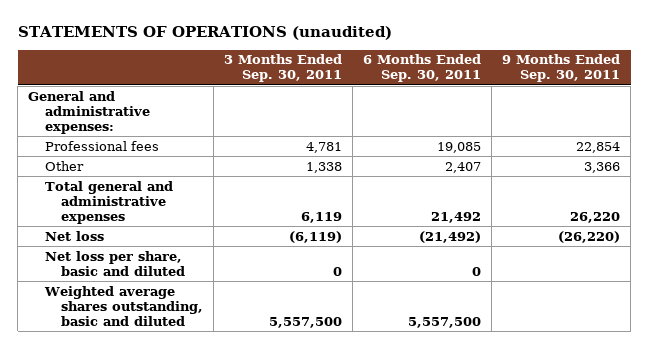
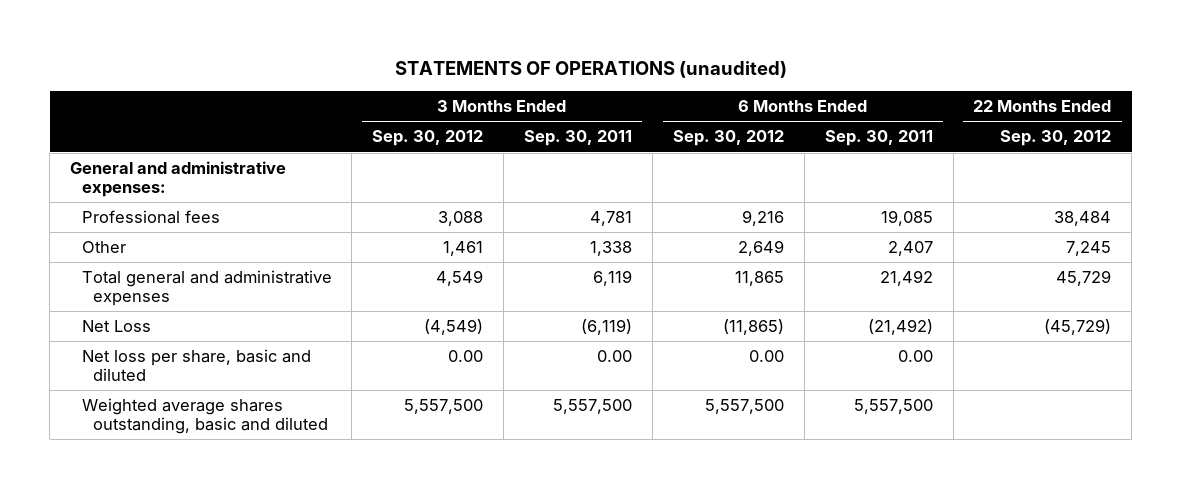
- | 3 Months Ended Sep. 30, 2011 | 6 Months Ended Sep. 30, 2011 | 9 Months Ended Sep. 30, 2011
+ | 3 Months Ended Sep. 30, 2012 | 3 Months Ended Sep. 30, 2011 | 6 Months Ended Sep. 30, 2012 | 6 Months Ended Sep. 30, 2011 | 22 Months Ended Sep. 30, 2012
- Net loss | (6,119) | (21,492) | (26,220)
- Net loss per share, basic and diluted | 0 | 0 |
+ Net Loss | (4,549) | (6,119) | (11,865) | (21,492) | (45,729)
+ Net loss per share, basic and diluted | 0.00 | 0.00 | 0.00 | 0.00 |

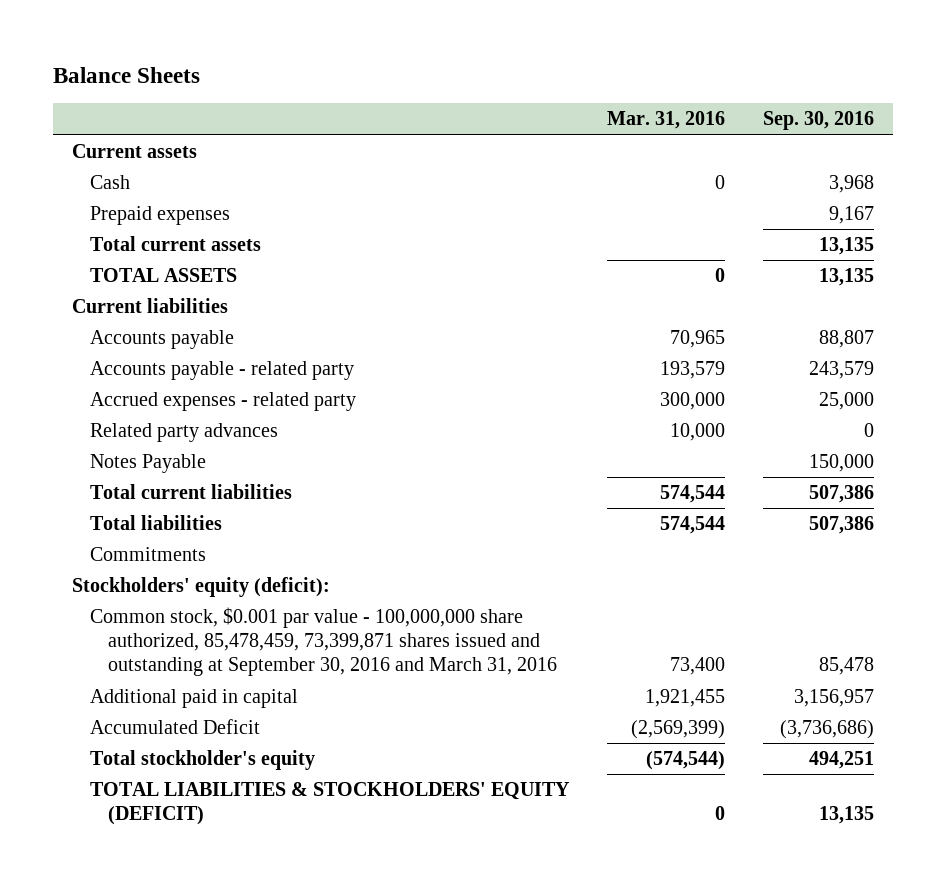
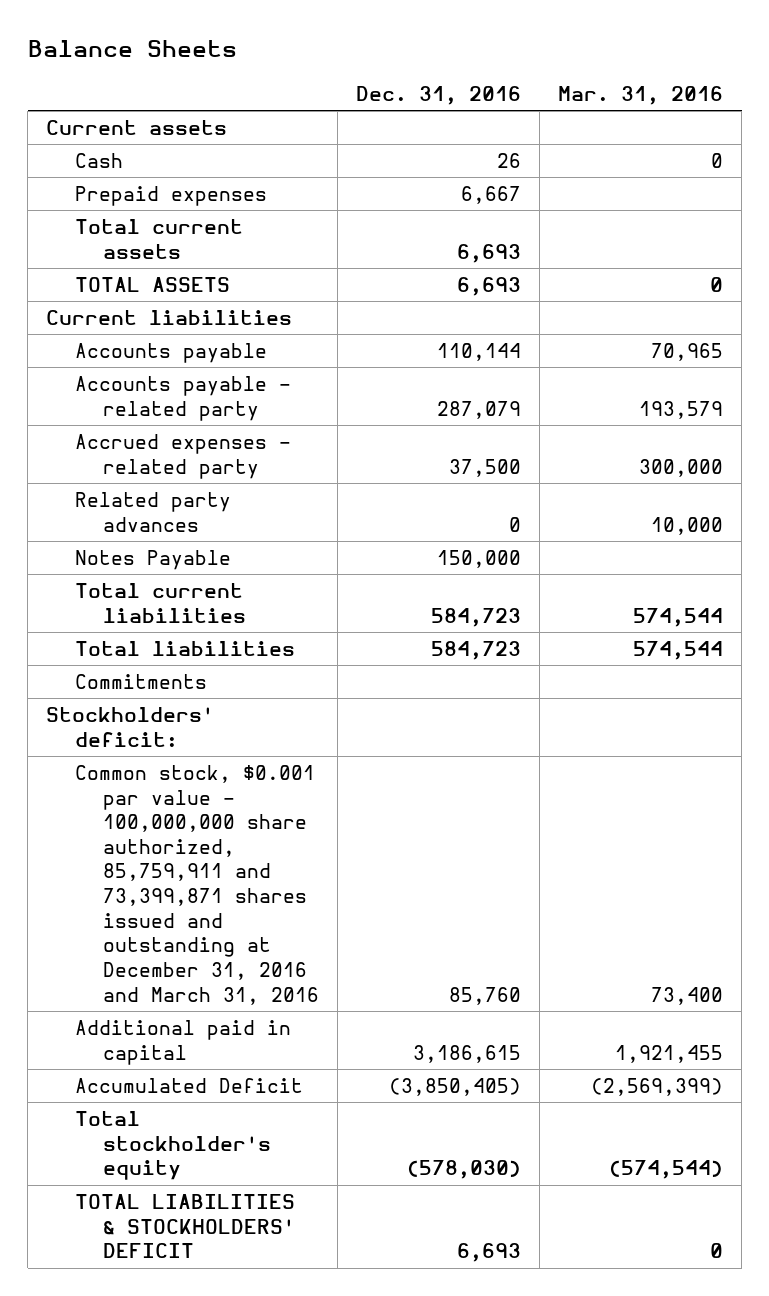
- | Mar. 31, 2016 | Sep. 30, 2016
+ | Dec. 31, 2016 | Mar. 31, 2016
- Stockholders' equity (deficit):
- Common stock, $0.001 par value - 100,000,000 share authorized, 85,478,459, 73,399,871 shares issued and outstanding at September 30, 2016 and March 31, 2016 | 73,400 | 85,478
+ Stockholders' deficit:
+ Common stock, $0.001 par value - 100,000,000 share authorized, 85,759,911 and 73,399,871 shares issued and outstanding at December 31, 2016 and March 31, 2016 | 85,760 | 73,400
- TOTAL LIABILITIES & STOCKHOLDERS' EQUITY (DEFICIT) | 0 | 13,135
+ TOTAL LIABILITIES & STOCKHOLDERS' DEFICIT | 6,693 | 0

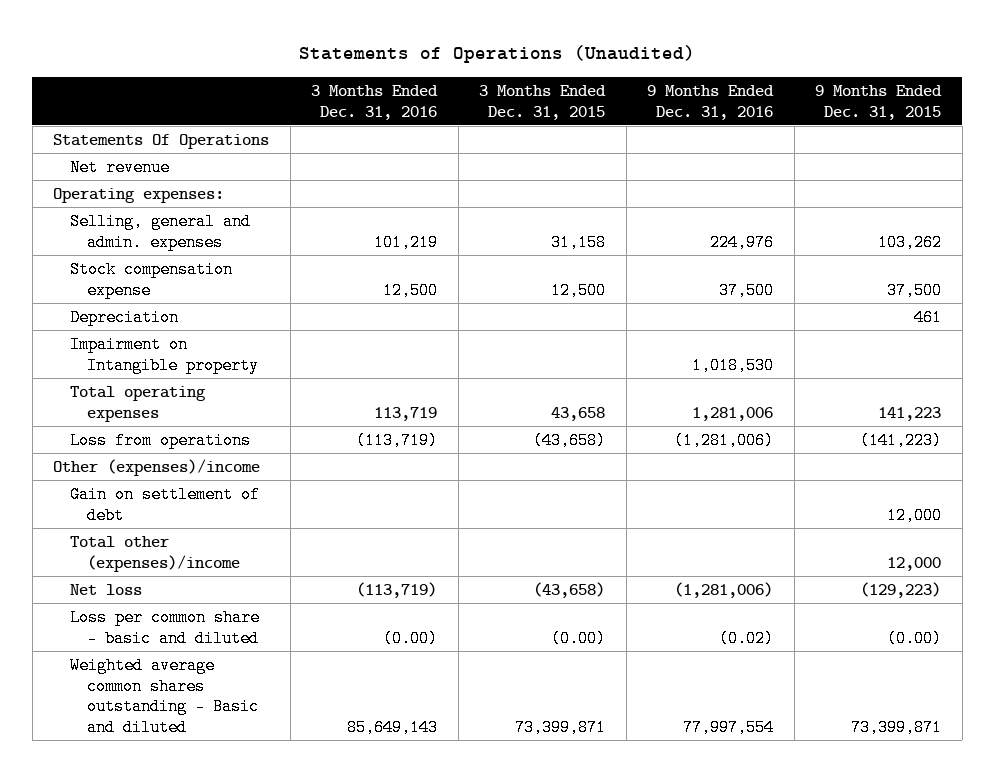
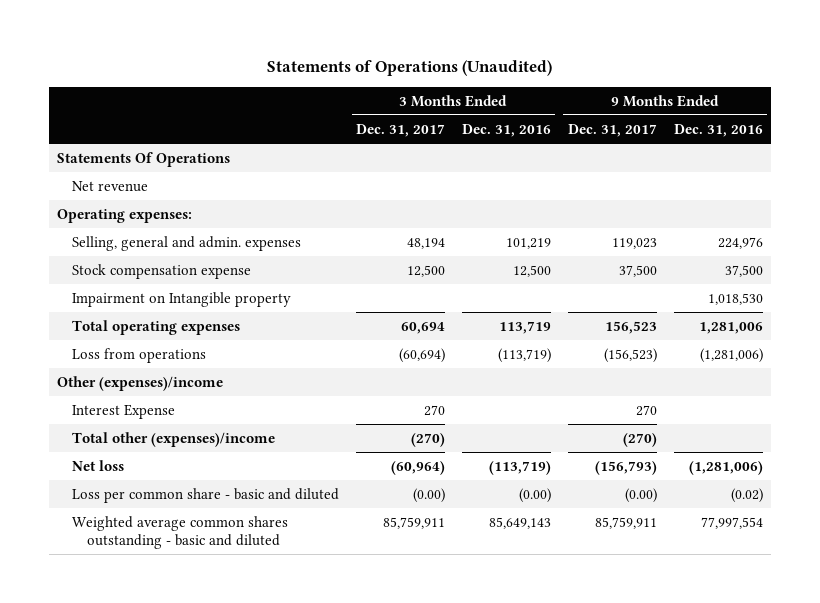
- | 3 Months Ended Dec. 31, 2016 | 3 Months Ended Dec. 31, 2015 | 9 Months Ended Dec. 31, 2016 | 9 Months Ended Dec. 31, 2015
+ | 3 Months Ended Dec. 31, 2017 | 3 Months Ended Dec. 31, 2016 | 9 Months Ended Dec. 31, 2017 | 9 Months Ended Dec. 31, 2016
- Depreciation | | | | 461
- Gain on settlement of debt | | | | 12,000
+ Interest Expense | 270 | | 270 |
- Weighted average common shares outstanding - Basic and diluted | 85,649,143 | 73,399,871 | 77,997,554 | 73,399,871
+ Weighted average common shares outstanding - basic and diluted | 85,759,911 | 85,649,143 | 85,759,911 | 77,997,554

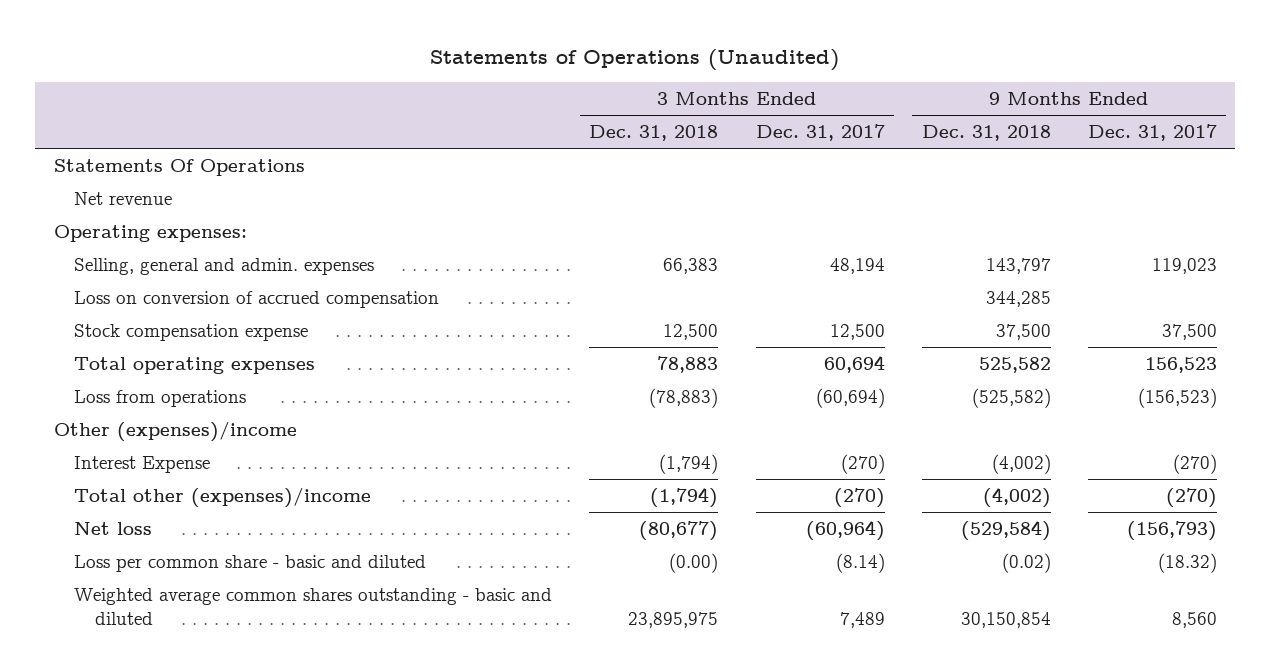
- | 3 Months Ended Dec. 31, 2017 | 3 Months Ended Dec. 31, 2016 | 9 Months Ended Dec. 31, 2017 | 9 Months Ended Dec. 31, 2016
+ | 3 Months Ended Dec. 31, 2018 | 3 Months Ended Dec. 31, 2017 | 9 Months Ended Dec. 31, 2018 | 9 Months Ended Dec. 31, 2017
+ Loss on conversion of accrued compensation | | | 344,285 |
- Impairment on Intangible property | | | | 1,018,530
- Interest Expense | 270 | | 270 |
+ Interest Expense | (1,794) | (270) | (4,002) | (270)
- Loss per common share - basic and diluted | (0.00) | (0.00) | (0.00) | (0.02)
- Weighted average common shares outstanding - basic and diluted | 85,759,911 | 85,649,143 | 85,759,911 | 77,997,554
+ Loss per common share - basic and diluted | (0.00) | (8.14) | (0.02) | (18.32)
+ Weighted average common shares outstanding - basic and diluted | 23,895,975 | 7,489 | 30,150,854 | 8,560

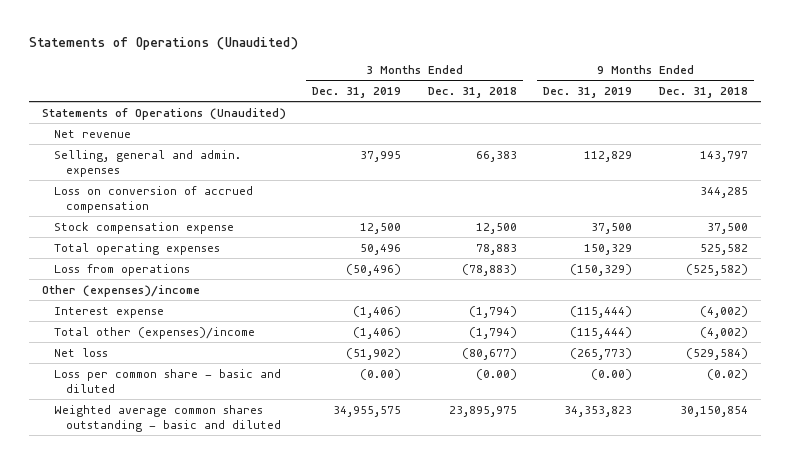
- | 3 Months Ended Dec. 31, 2018 | 3 Months Ended Dec. 31, 2017 | 9 Months Ended Dec. 31, 2018 | 9 Months Ended Dec. 31, 2017
+ | 3 Months Ended Dec. 31, 2019 | 3 Months Ended Dec. 31, 2018 | 9 Months Ended Dec. 31, 2019 | 9 Months Ended Dec. 31, 2018
- Statements Of Operations
+ Statements of Operations (Unaudited)
- Operating expenses:
- Interest Expense | (1,794) | (270) | (4,002) | (270)
+ Interest expense | (1,406) | (1,794) | (115,444) | (4,002)

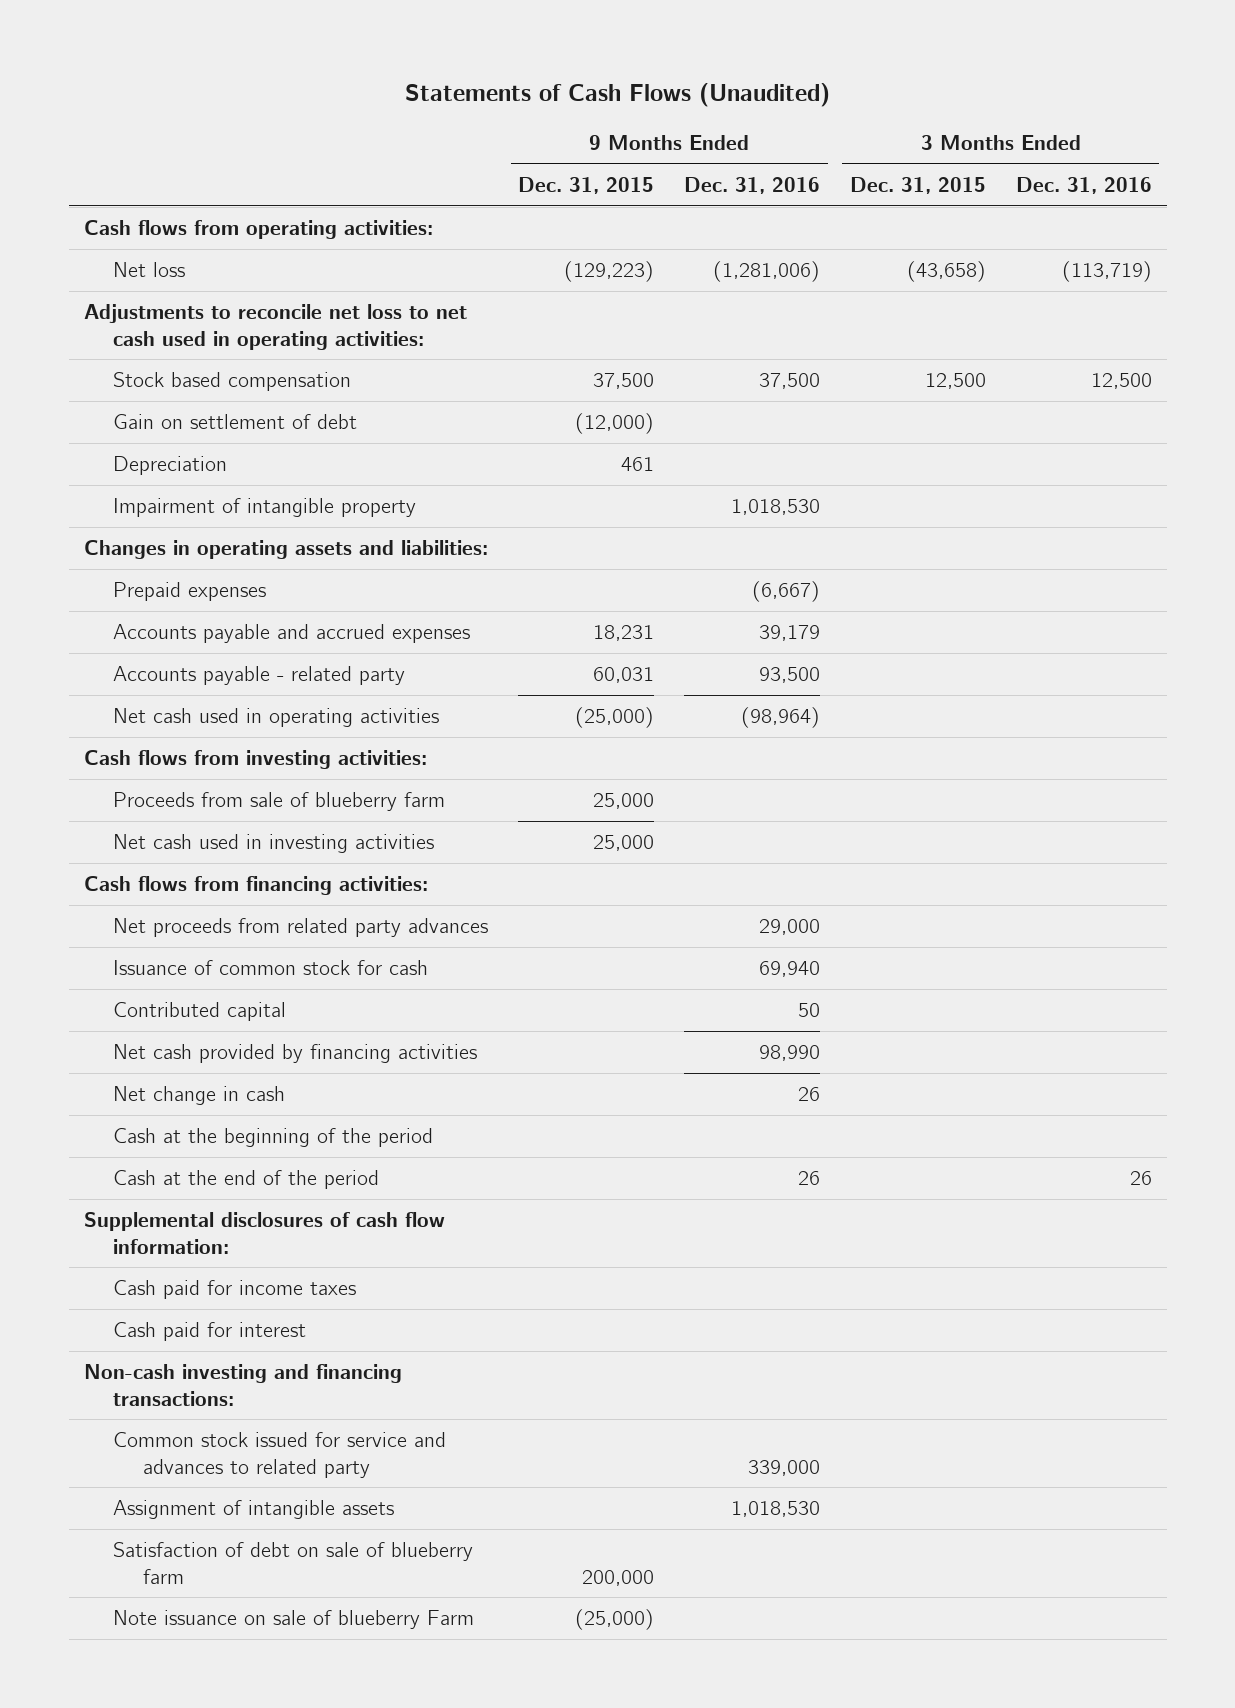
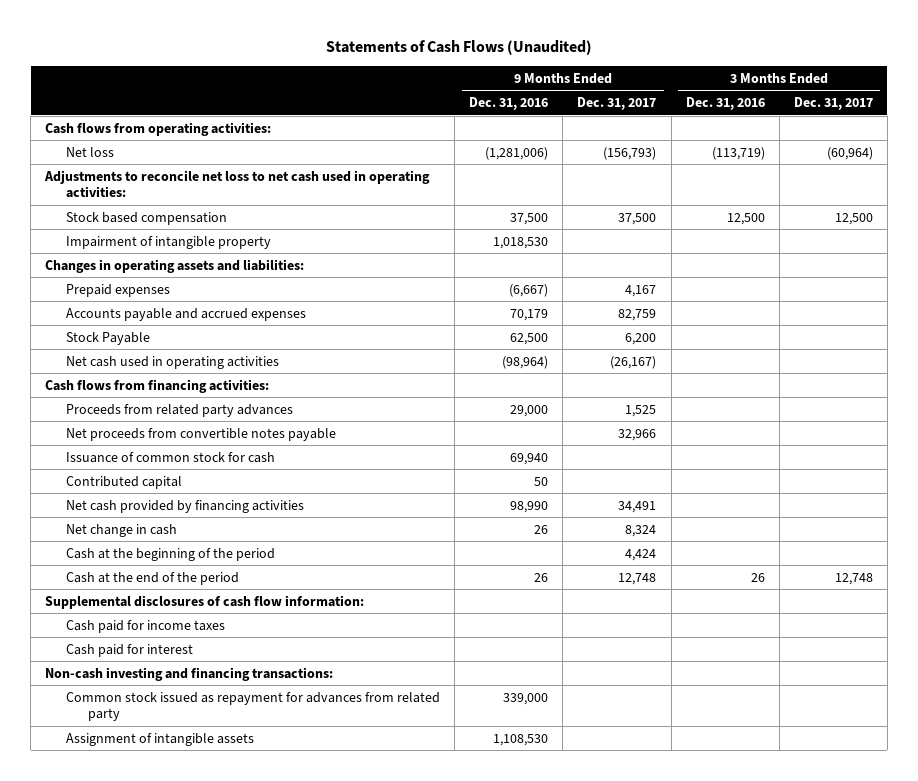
- | 9 Months Ended Dec. 31, 2015 | 9 Months Ended Dec. 31, 2016 | 3 Months Ended Dec. 31, 2015 | 3 Months Ended Dec. 31, 2016
+ | 9 Months Ended Dec. 31, 2016 | 9 Months Ended Dec. 31, 2017 | 3 Months Ended Dec. 31, 2016 | 3 Months Ended Dec. 31, 2017
- Gain on settlement of debt | (12,000) | | |
- Depreciation | 461 | | |
- Accounts payable and accrued expenses | 18,231 | 39,179 | |
- Accounts payable - related party | 60,031 | 93,500 | |
+ Accounts payable and accrued expenses | 70,179 | 82,759 | |
+ Stock Payable | 62,500 | 6,200 | |
- Cash flows from investing activities:
- Proceeds from sale of blueberry farm | 25,000 | | |
- Net cash used in investing activities | 25,000 | | |
- Net proceeds from related party advances | | 29,000 | |
+ Proceeds from related party advances | 29,000 | 1,525 | |
+ Net proceeds from convertible notes payable | | 32,966 | |
- Common stock issued for service and advances to related party | | 339,000 | |
- Assignment of intangible assets | | 1,018,530 | |
- Satisfaction of debt on sale of blueberry farm | 200,000 | | |
- Note issuance on sale of blueberry Farm | (25,000) | | |
+ Common stock issued as repayment for advances from related party | 339,000 | | |
+ Assignment of intangible assets | 1,108,530 | | |

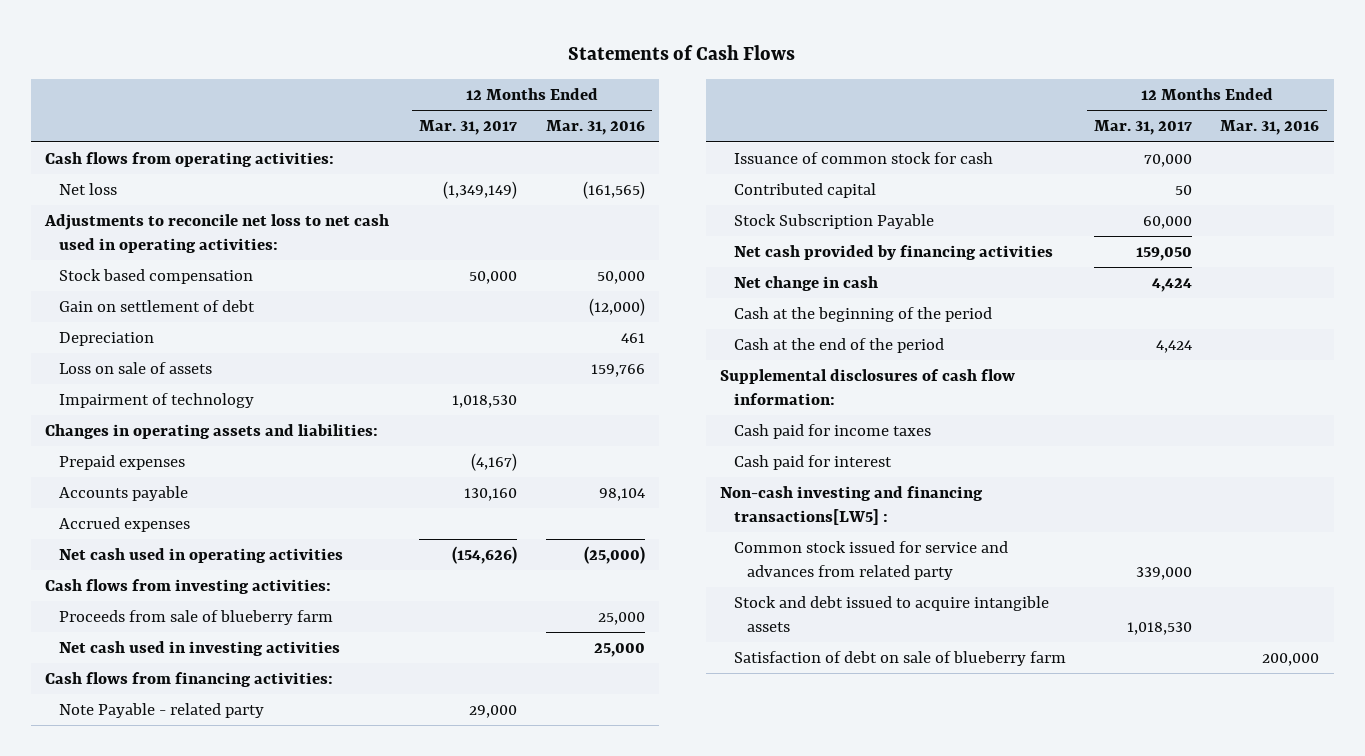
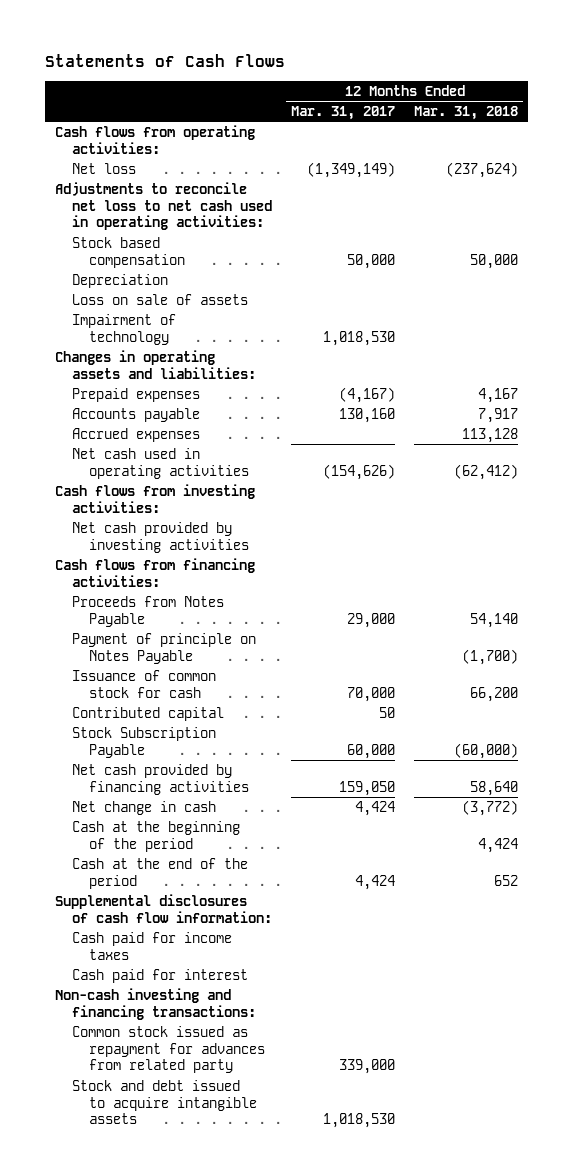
- | 12 Months Ended Mar. 31, 2017 | 12 Months Ended Mar. 31, 2016
+ | 12 Months Ended Mar. 31, 2017 | 12 Months Ended Mar. 31, 2018
- Gain on settlement of debt | | (12,000)
- Proceeds from sale of blueberry farm | | 25,000
- Net cash used in investing activities | | 25,000
+ Net cash provided by investing activities
- Note Payable - related party | 29,000 |
+ Proceeds from Notes Payable | 29,000 | 54,140
+ Payment of principle on Notes Payable | | (1,700)
- Non-cash investing and financing transactions[LW5] :
- Common stock issued for service and advances from related party | 339,000 |
+ Non-cash investing and financing transactions:
+ Common stock issued as repayment for advances from related party | 339,000 |
- Satisfaction of debt on sale of blueberry farm | | 200,000

